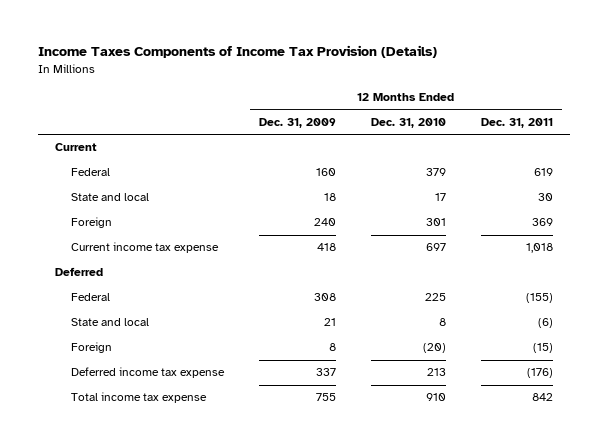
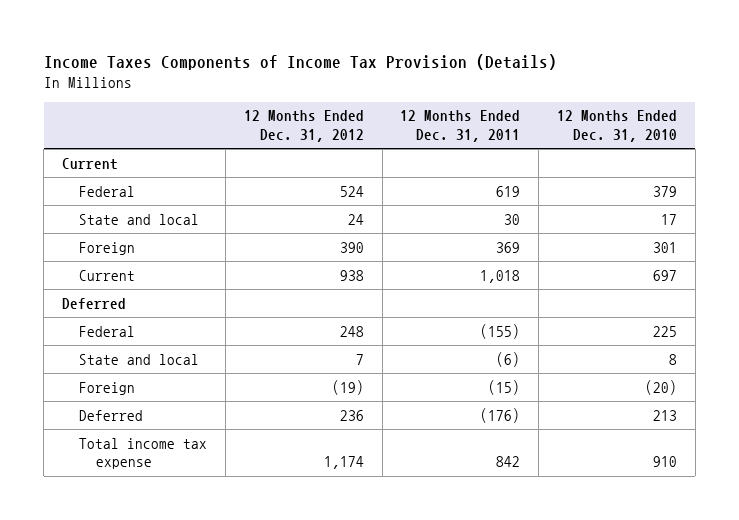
- | 12 Months Ended Dec. 31, 2009 | 12 Months Ended Dec. 31, 2010 | 12 Months Ended Dec. 31, 2011
+ | 12 Months Ended Dec. 31, 2012 | 12 Months Ended Dec. 31, 2011 | 12 Months Ended Dec. 31, 2010
- Current income tax expense | 418 | 697 | 1,018
+ Current | 938 | 1,018 | 697
- Deferred income tax expense | 337 | 213 | (176)
+ Deferred | 236 | (176) | 213

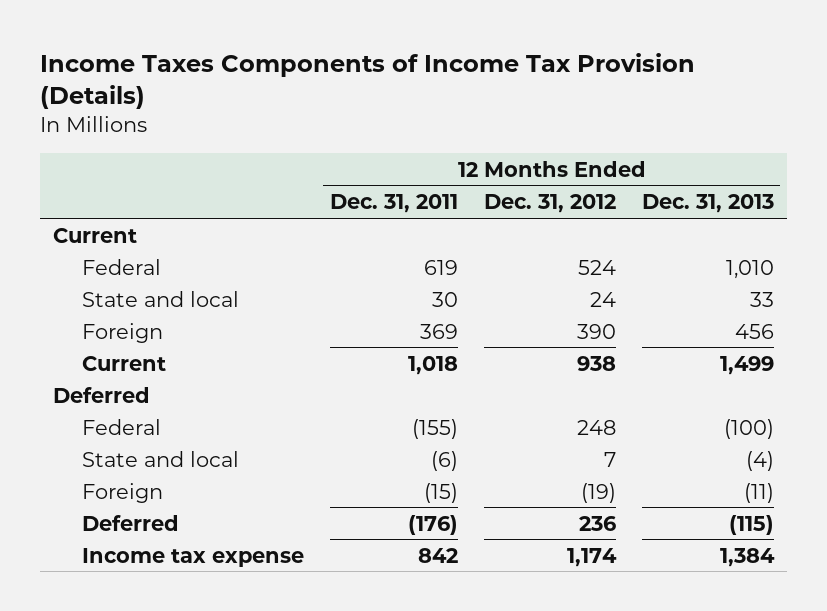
- | 12 Months Ended Dec. 31, 2012 | 12 Months Ended Dec. 31, 2011 | 12 Months Ended Dec. 31, 2010
+ | 12 Months Ended Dec. 31, 2011 | 12 Months Ended Dec. 31, 2012 | 12 Months Ended Dec. 31, 2013
- Total income tax expense | 1,174 | 842 | 910
+ Income tax expense | 842 | 1,174 | 1,384

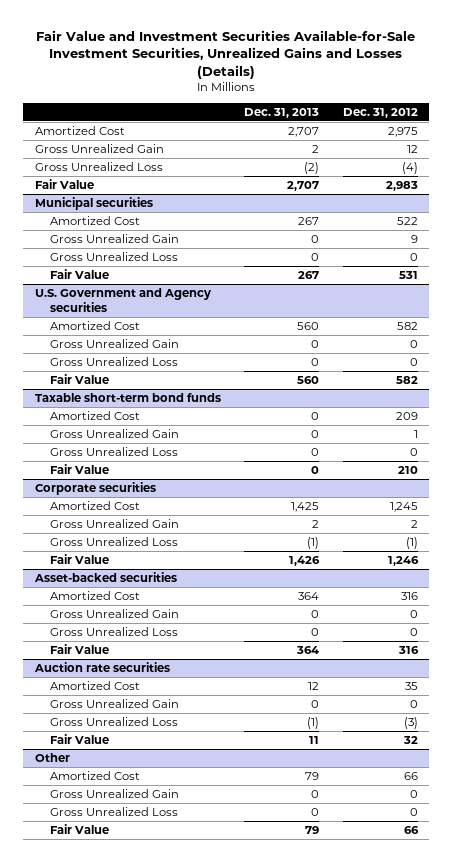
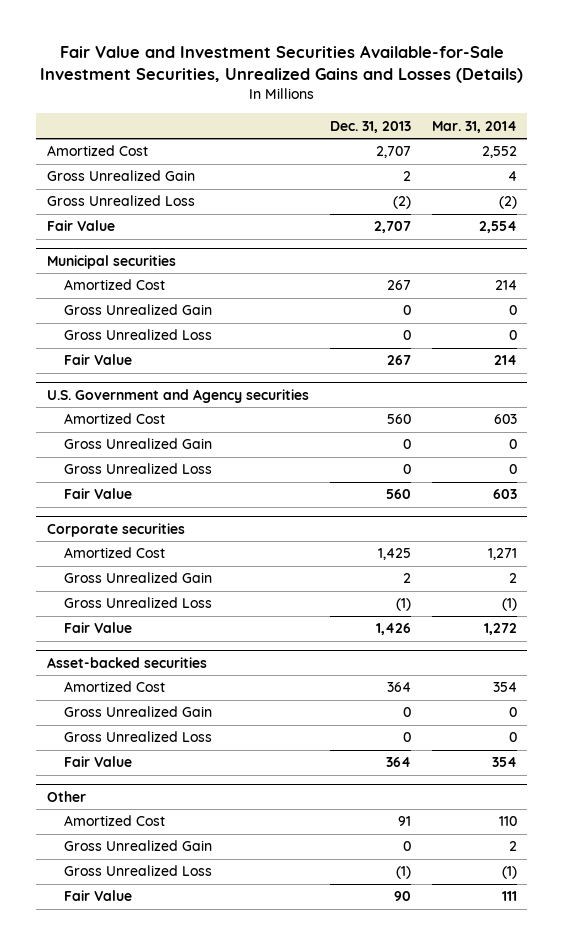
- | Dec. 31, 2013 | Dec. 31, 2012
+ | Dec. 31, 2013 | Mar. 31, 2014
- Taxable short-term bond funds
- Amortized Cost | 0 | 209
- Gross Unrealized Gain | 0 | 1
- Gross Unrealized Loss | 0 | 0
- Fair Value | 0 | 210
- Auction rate securities
- Amortized Cost | 12 | 35
- Gross Unrealized Gain | 0 | 0
- Gross Unrealized Loss | (1) | (3)
- Fair Value | 11 | 32
@ Other
- Amortized Cost | 79 | 66
+ Amortized Cost | 91 | 110
- Gross Unrealized Loss | 0 | 0
- Fair Value | 79 | 66
+ Gross Unrealized Loss | (1) | (1)
+ Fair Value | 90 | 111

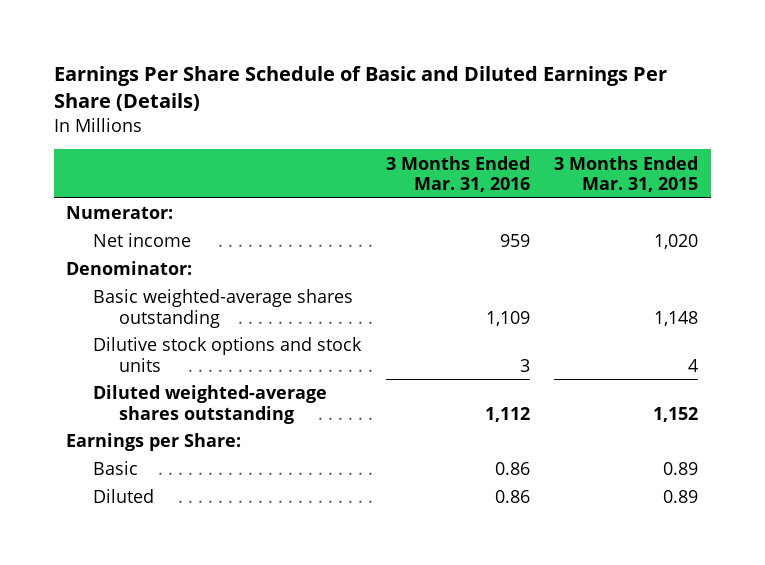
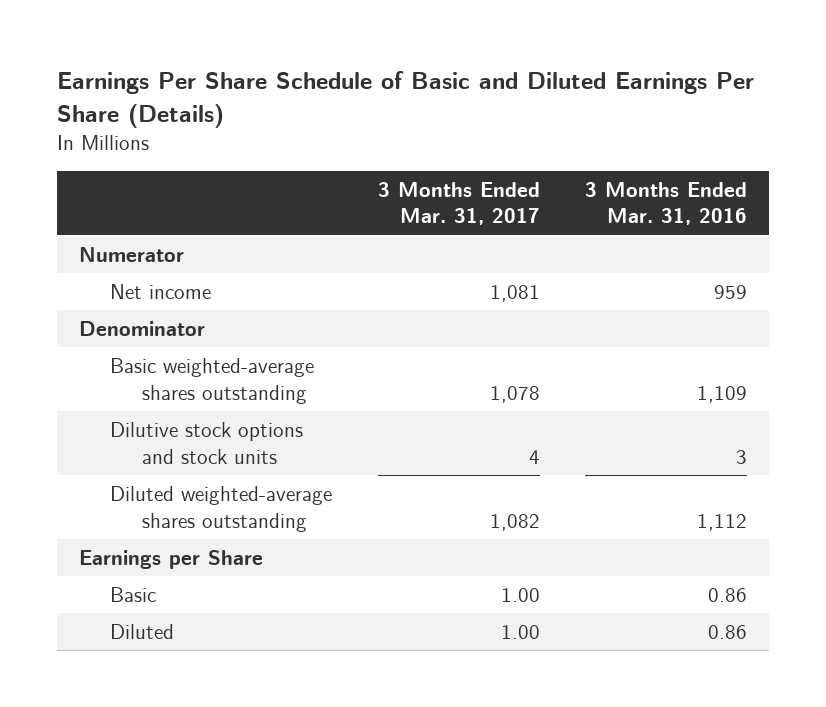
- | 3 Months Ended Mar. 31, 2016 | 3 Months Ended Mar. 31, 2015
+ | 3 Months Ended Mar. 31, 2017 | 3 Months Ended Mar. 31, 2016
- Numerator:
+ Numerator
- Denominator:
+ Denominator
- Earnings per Share:
+ Earnings per Share

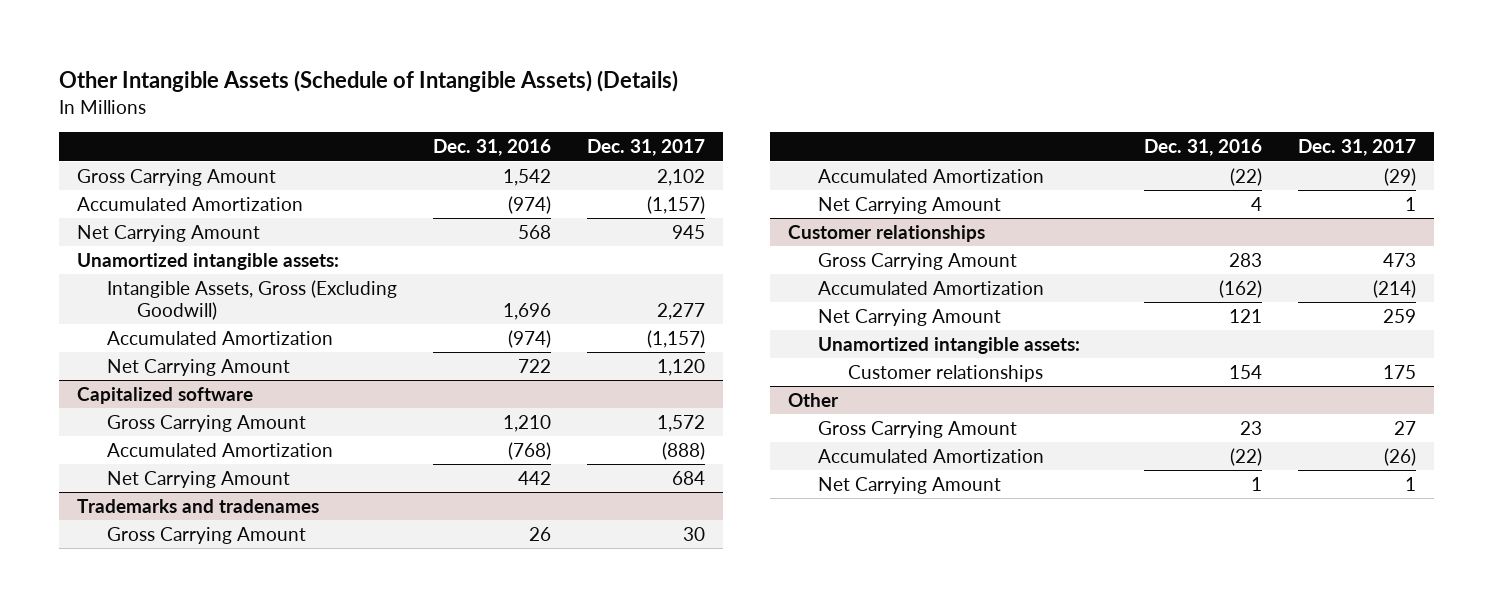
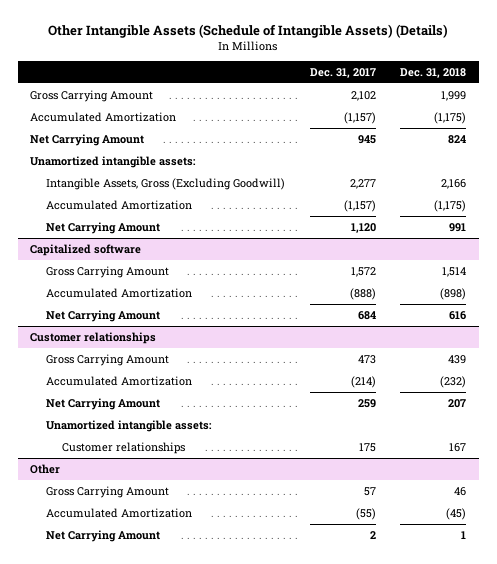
- | Dec. 31, 2016 | Dec. 31, 2017
+ | Dec. 31, 2017 | Dec. 31, 2018
- Trademarks and tradenames
- Gross Carrying Amount | 26 | 30
- Accumulated Amortization | (22) | (29)
- Net Carrying Amount | 4 | 1
@ Other
- Gross Carrying Amount | 23 | 27
- Accumulated Amortization | (22) | (26)
- Net Carrying Amount | 1 | 1
+ Gross Carrying Amount | 57 | 46
+ Accumulated Amortization | (55) | (45)
+ Net Carrying Amount | 2 | 1

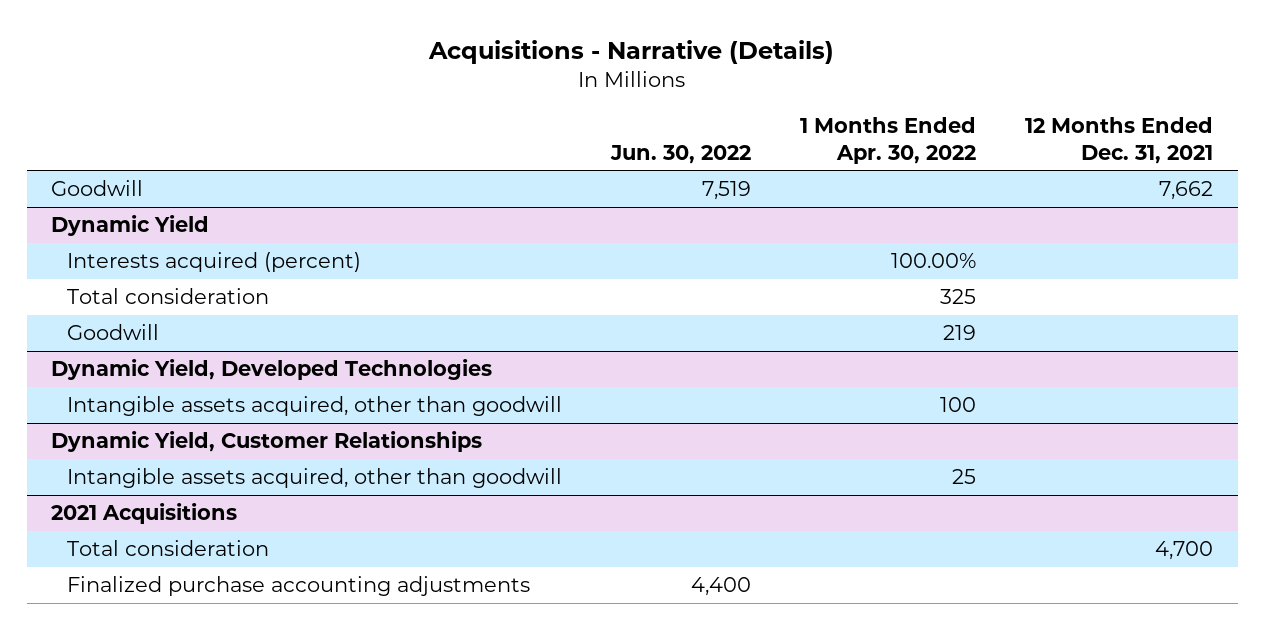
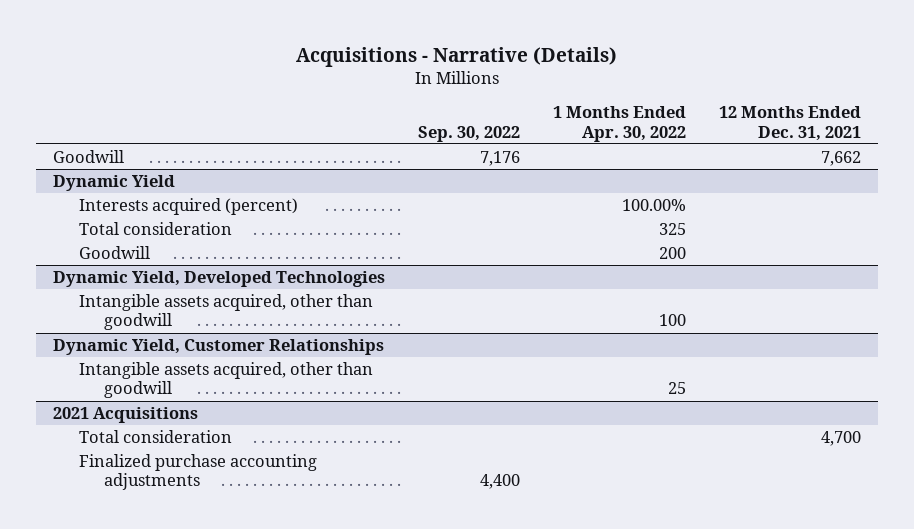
- | Jun. 30, 2022 | 1 Months Ended Apr. 30, 2022 | 12 Months Ended Dec. 31, 2021
+ | Sep. 30, 2022 | 1 Months Ended Apr. 30, 2022 | 12 Months Ended Dec. 31, 2021
@ Dynamic Yield
- Goodwill | | 219 |
+ Goodwill | | 200 |

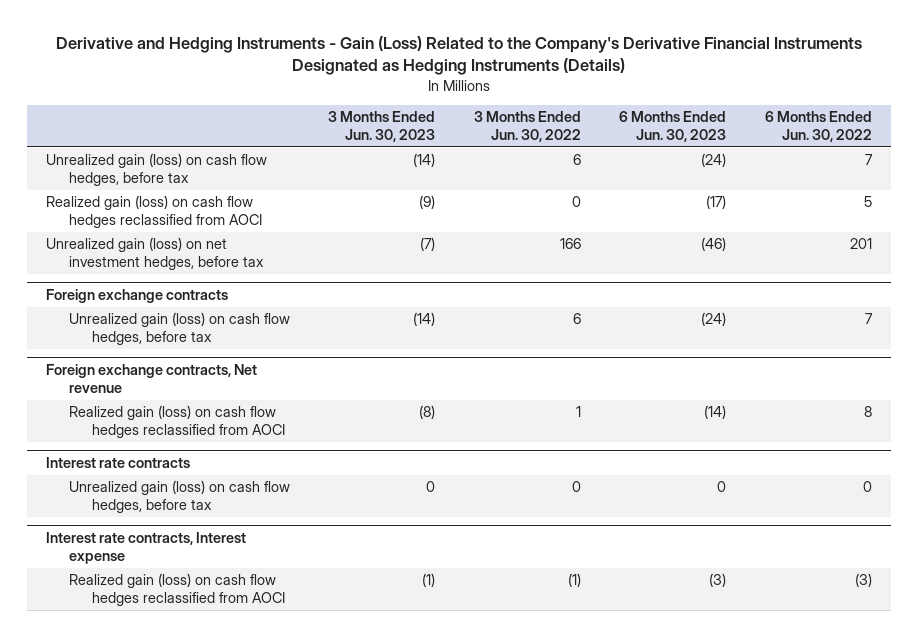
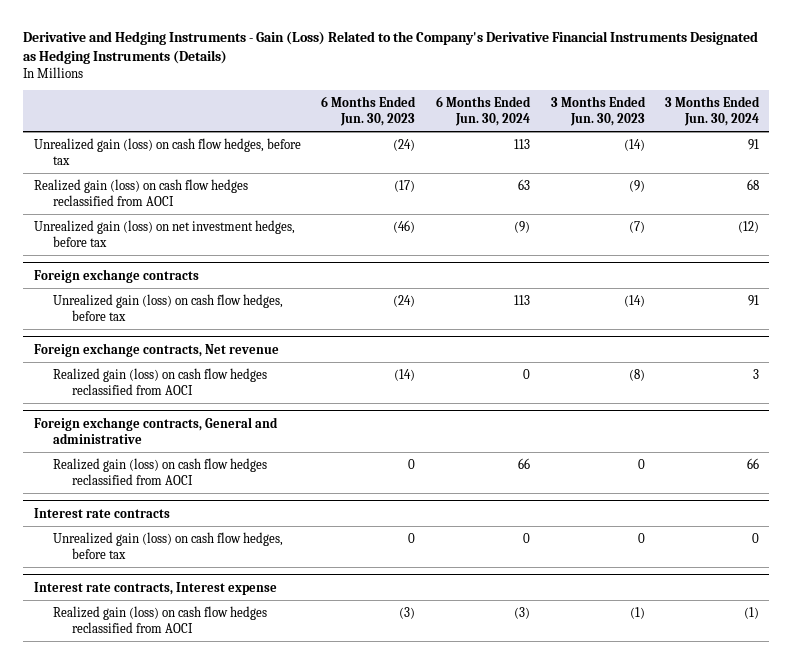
- | 3 Months Ended Jun. 30, 2023 | 3 Months Ended Jun. 30, 2022 | 6 Months Ended Jun. 30, 2023 | 6 Months Ended Jun. 30, 2022
+ | 6 Months Ended Jun. 30, 2023 | 6 Months Ended Jun. 30, 2024 | 3 Months Ended Jun. 30, 2023 | 3 Months Ended Jun. 30, 2024
+ Foreign exchange contracts, General and administrative
+ Realized gain (loss) on cash flow hedges reclassified from AOCI | 0 | 66 | 0 | 66

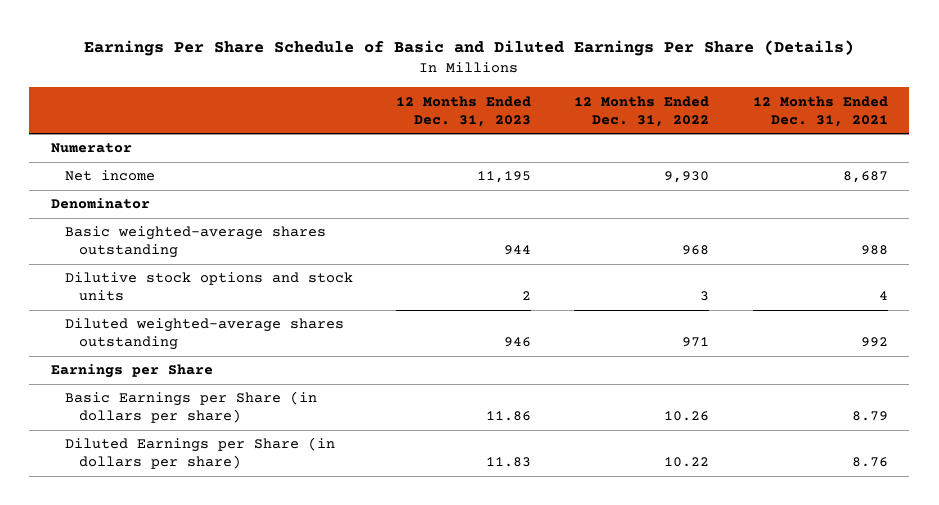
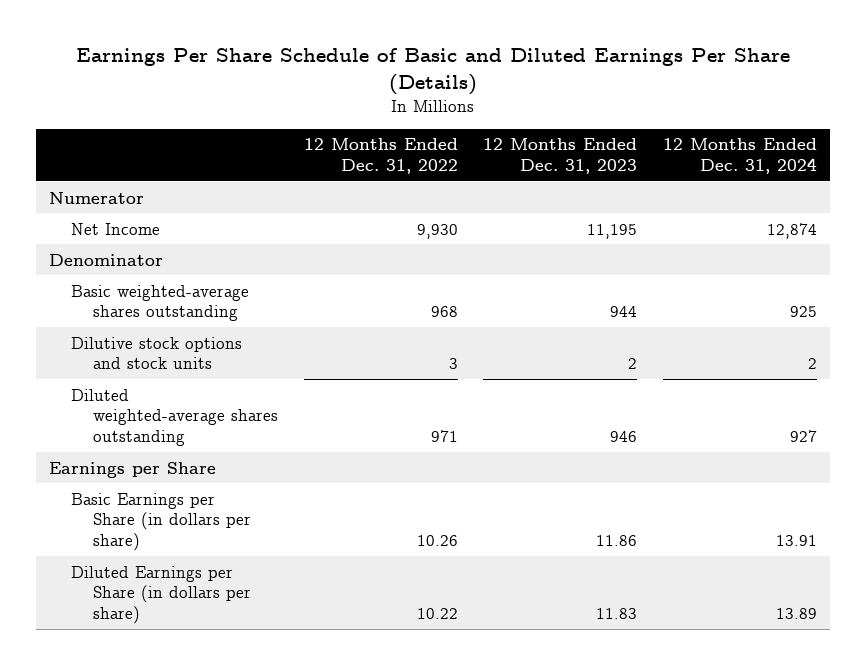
- | 12 Months Ended Dec. 31, 2023 | 12 Months Ended Dec. 31, 2022 | 12 Months Ended Dec. 31, 2021
+ | 12 Months Ended Dec. 31, 2022 | 12 Months Ended Dec. 31, 2023 | 12 Months Ended Dec. 31, 2024
- Net income | 11,195 | 9,930 | 8,687
+ Net Income | 9,930 | 11,195 | 12,874

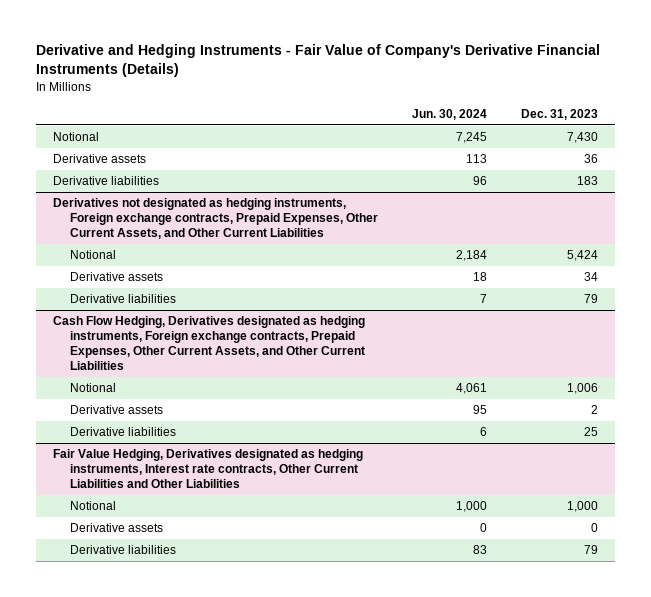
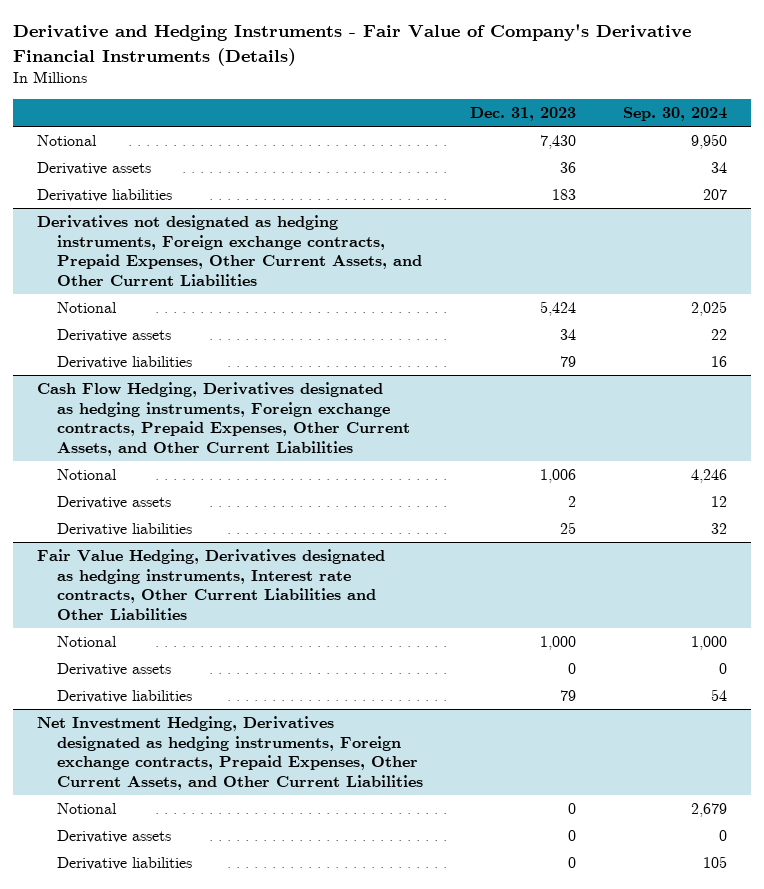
- | Jun. 30, 2024 | Dec. 31, 2023
+ | Dec. 31, 2023 | Sep. 30, 2024
+ Net Investment Hedging, Derivatives designated as hedging instruments, Foreign exchange contracts, Prepaid Expenses, Other Current Assets, and Other Current Liabilities
+ Notional | 0 | 2,679
+ Derivative assets | 0 | 0
+ Derivative liabilities | 0 | 105

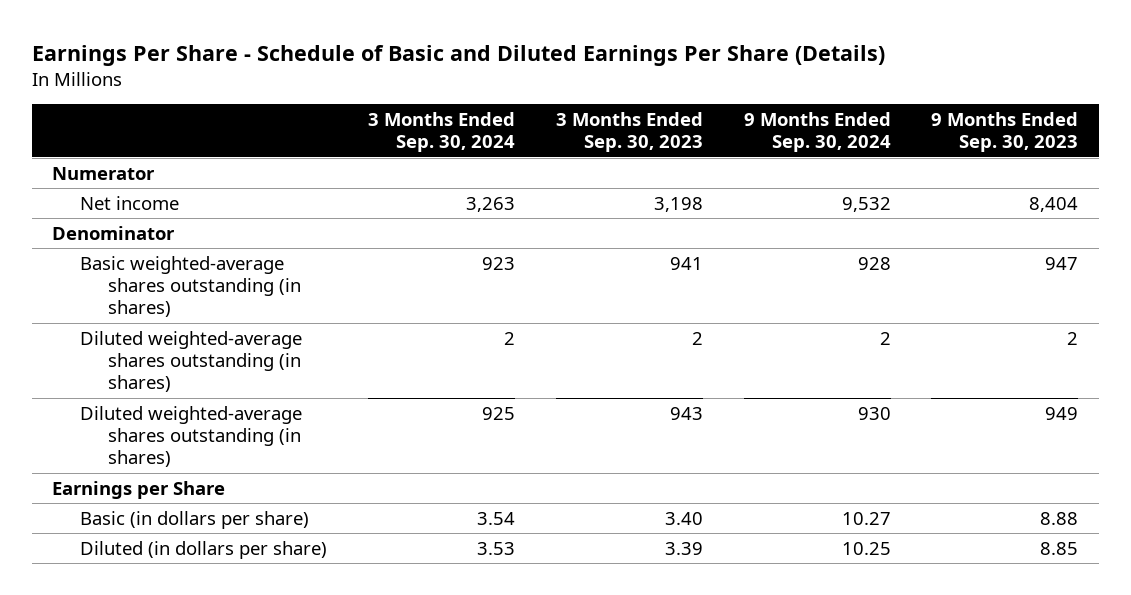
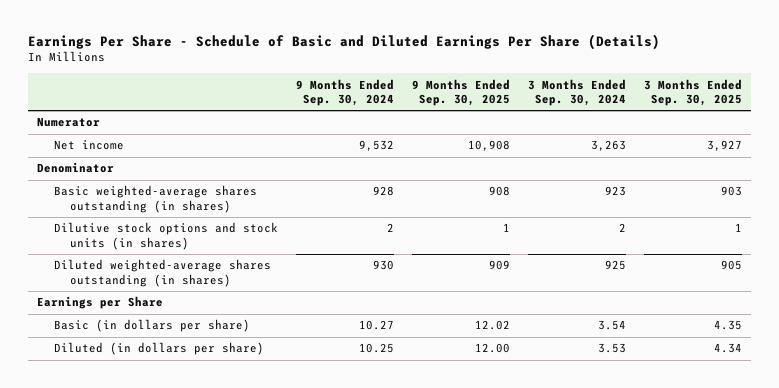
- | 3 Months Ended Sep. 30, 2024 | 3 Months Ended Sep. 30, 2023 | 9 Months Ended Sep. 30, 2024 | 9 Months Ended Sep. 30, 2023
+ | 9 Months Ended Sep. 30, 2024 | 9 Months Ended Sep. 30, 2025 | 3 Months Ended Sep. 30, 2024 | 3 Months Ended Sep. 30, 2025
- Diluted weighted-average shares outstanding (in shares) | 2 | 2 | 2 | 2
+ Dilutive stock options and stock units (in shares) | 2 | 1 | 2 | 1

